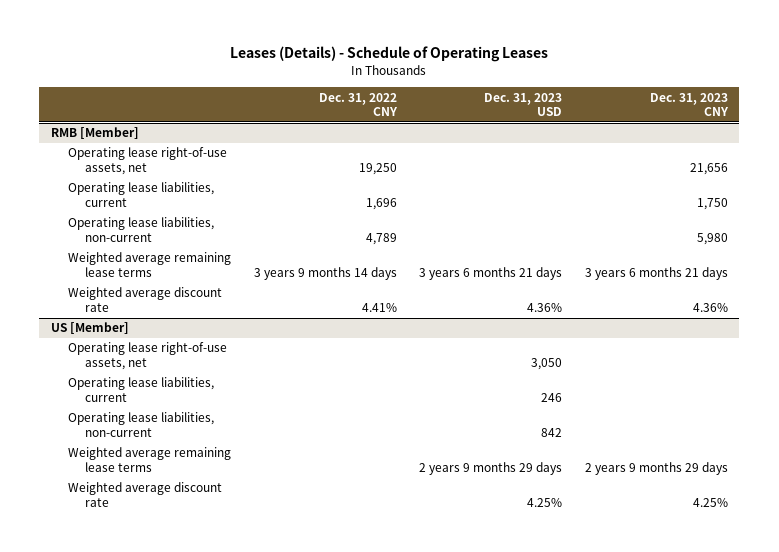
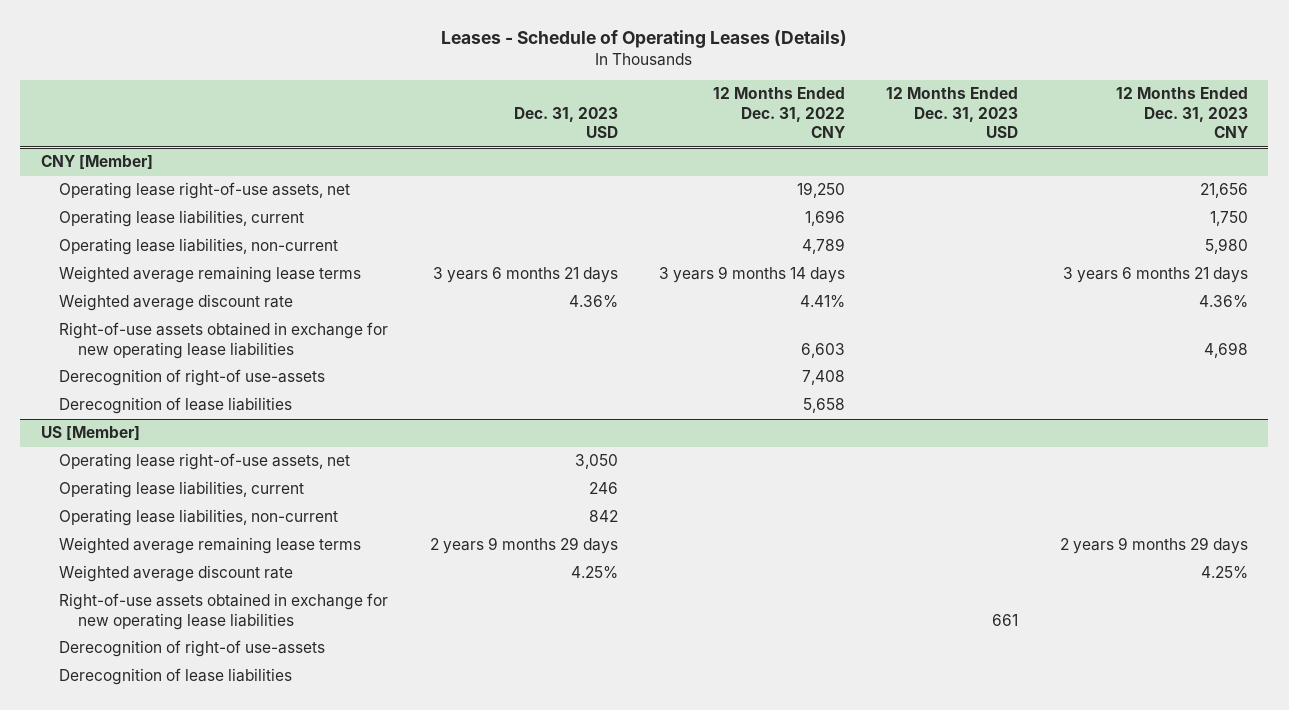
- Leases (Details) - Schedule of Operating Leases
+ Leases - Schedule of Operating Leases (Details)
- | Dec. 31, 2022 CNY | Dec. 31, 2023 USD | Dec. 31, 2023 CNY
+ | Dec. 31, 2023 USD | 12 Months Ended Dec. 31, 2022 CNY | 12 Months Ended Dec. 31, 2023 USD | 12 Months Ended Dec. 31, 2023 CNY
- RMB [Member]
+ CNY [Member]
+ Right-of-use assets obtained in exchange for new operating lease liabilities | | 6,603 | | 4,698
+ Derecognition of right-of use-assets | | 7,408 | |
+ Derecognition of lease liabilities | | 5,658 | |
@ US [Member]
+ Right-of-use assets obtained in exchange for new operating lease liabilities | | | 661 |
+ Derecognition of right-of use-assets
+ Derecognition of lease liabilities

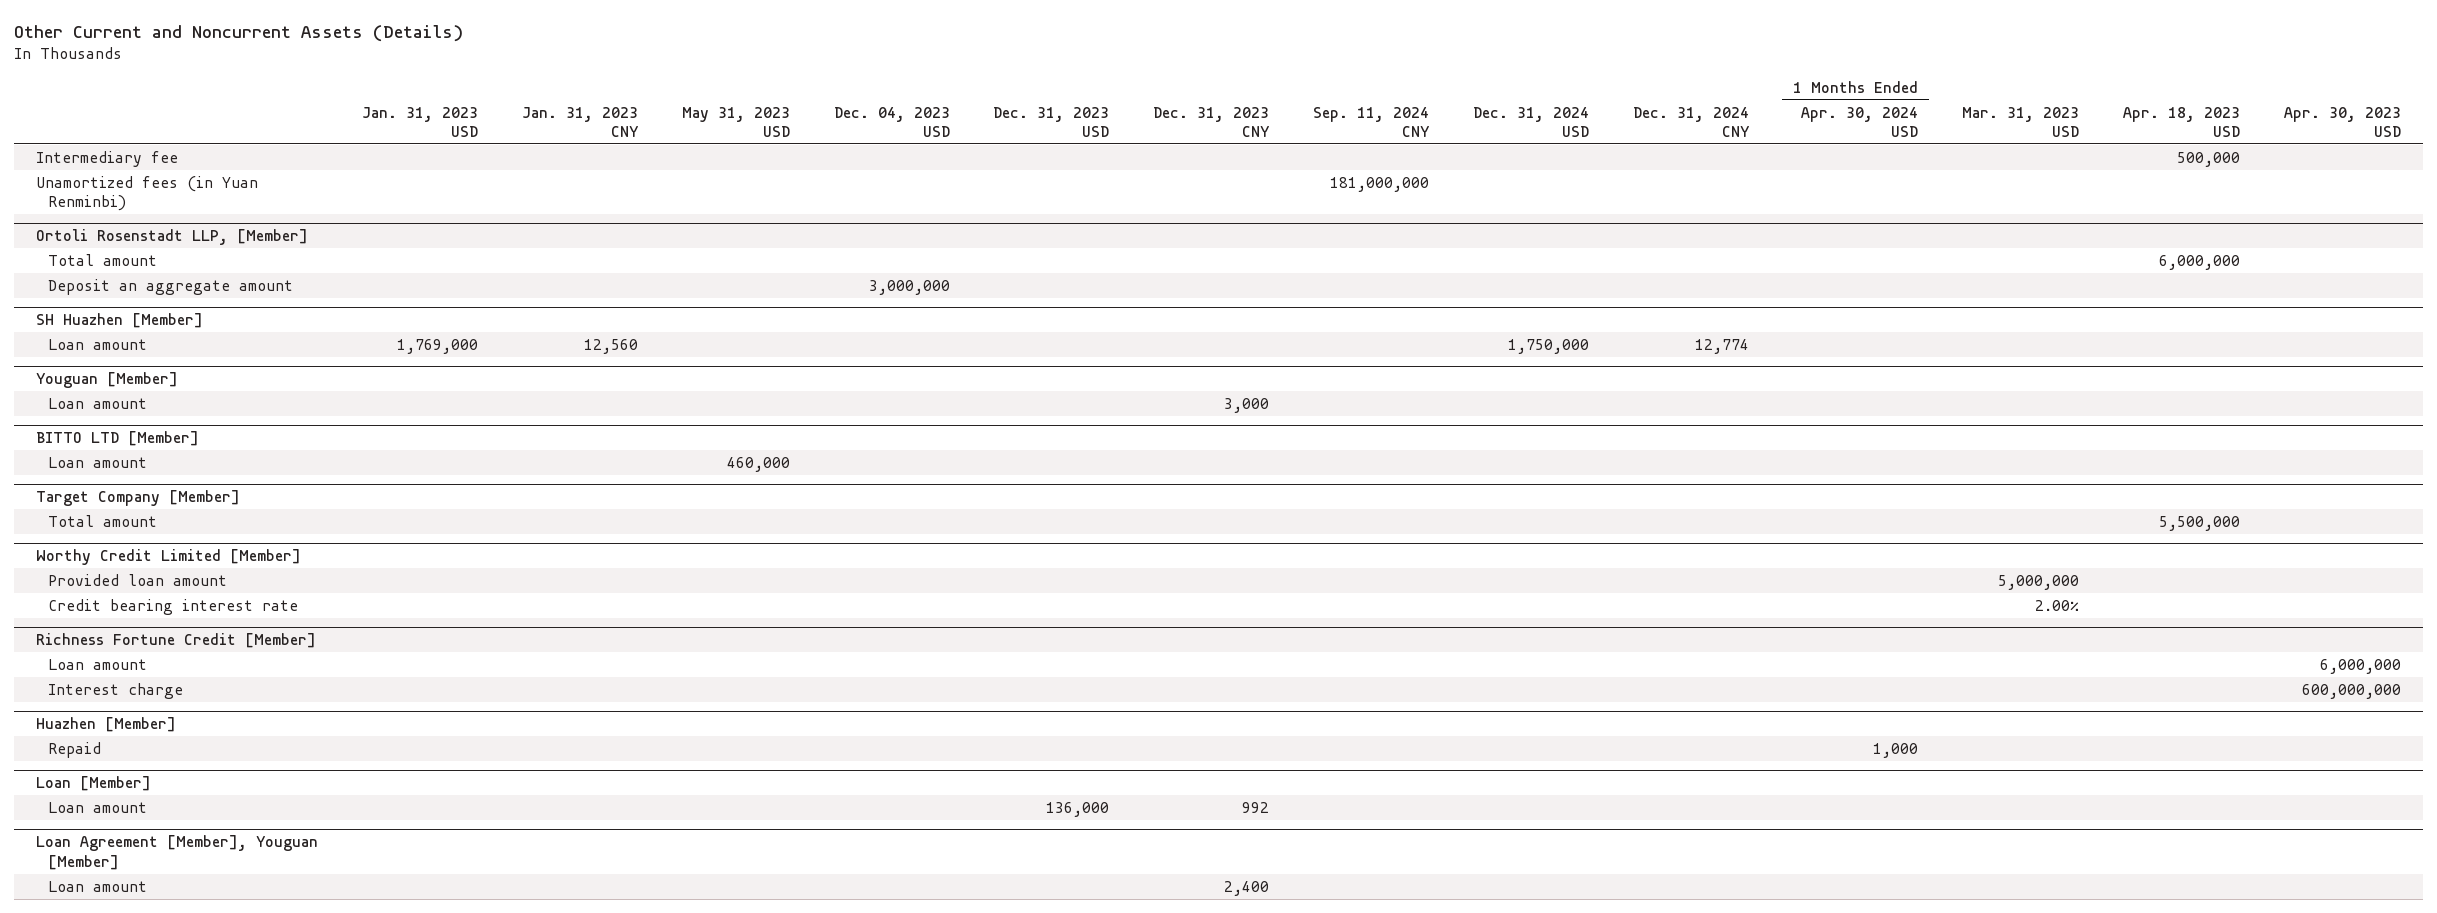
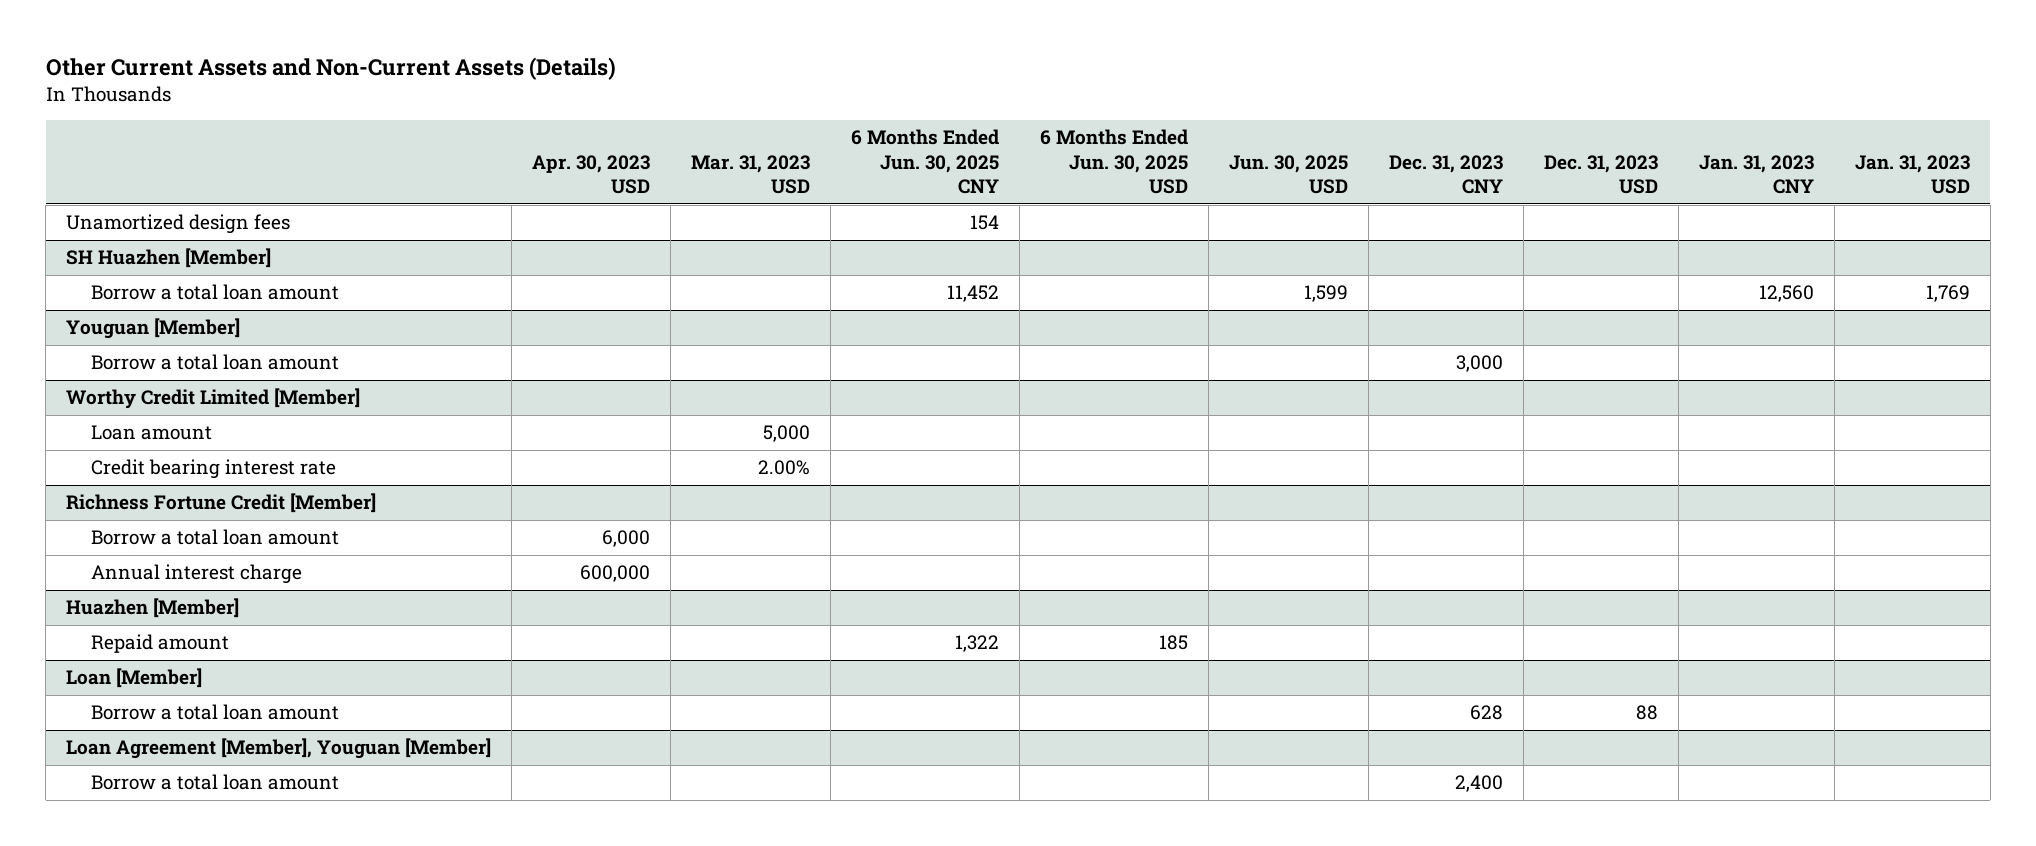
- Other Current and Noncurrent Assets (Details)
+ Other Current Assets and Non-Current Assets (Details)
- | Jan. 31, 2023 USD | Jan. 31, 2023 CNY | May 31, 2023 USD | Dec. 04, 2023 USD | Dec. 31, 2023 USD | Dec. 31, 2023 CNY | Sep. 11, 2024 CNY | Dec. 31, 2024 USD | Dec. 31, 2024 CNY | 1 Months Ended Apr. 30, 2024 USD | Mar. 31, 2023 USD | Apr. 18, 2023 USD | Apr. 30, 2023 USD
+ | Apr. 30, 2023 USD | Mar. 31, 2023 USD | 6 Months Ended Jun. 30, 2025 CNY | 6 Months Ended Jun. 30, 2025 USD | Jun. 30, 2025 USD | Dec. 31, 2023 CNY | Dec. 31, 2023 USD | Jan. 31, 2023 CNY | Jan. 31, 2023 USD
- Intermediary fee | | | | | | | | | | | | 500,000 |
- Unamortized fees (in Yuan Renminbi) | | | | | | | 181,000,000 | | | | | |
- Ortoli Rosenstadt LLP, [Member]
- Total amount | | | | | | | | | | | | 6,000,000 |
- Deposit an aggregate amount | | | | 3,000,000 | | | | | | | | |
+ Unamortized design fees | | | 154 | | | | | |
@ SH Huazhen [Member]
- Loan amount | 1,769,000 | 12,560 | | | | | | 1,750,000 | 12,774 | | | |
+ Borrow a total loan amount | | | 11,452 | | 1,599 | | | 12,560 | 1,769
@ Youguan [Member]
- Loan amount | | | | | | 3,000 | | | | | | |
- BITTO LTD [Member]
- Loan amount | | | 460,000 | | | | | | | | | |
- Target Company [Member]
- Total amount | | | | | | | | | | | | 5,500,000 |
@ Youguan [Member]
+ Borrow a total loan amount | | | | | | 3,000 | | |
@ Worthy Credit Limited [Member]
- Provided loan amount | | | | | | | | | | | 5,000,000 | |
+ Loan amount | | 5,000 | | | | | | |
@ Richness Fortune Credit [Member]
- Loan amount | | | | | | | | | | | | | 6,000,000
- Interest charge | | | | | | | | | | | | | 600,000,000
+ Borrow a total loan amount | 6,000 | | | | | | | |
+ Annual interest charge | 600,000 | | | | | | | |
@ Huazhen [Member]
- Repaid | | | | | | | | | | 1,000 | | |
+ Repaid amount | | | 1,322 | 185 | | | | |
@ Loan [Member]
- Loan amount | | | | | 136,000 | 992 | | | | | | |
+ Borrow a total loan amount | | | | | | 628 | 88 | |
@ Loan Agreement [Member], Youguan [Member]
- Loan amount | | | | | | 2,400 | | | | | | |
+ Borrow a total loan amount | | | | | | 2,400 | | |

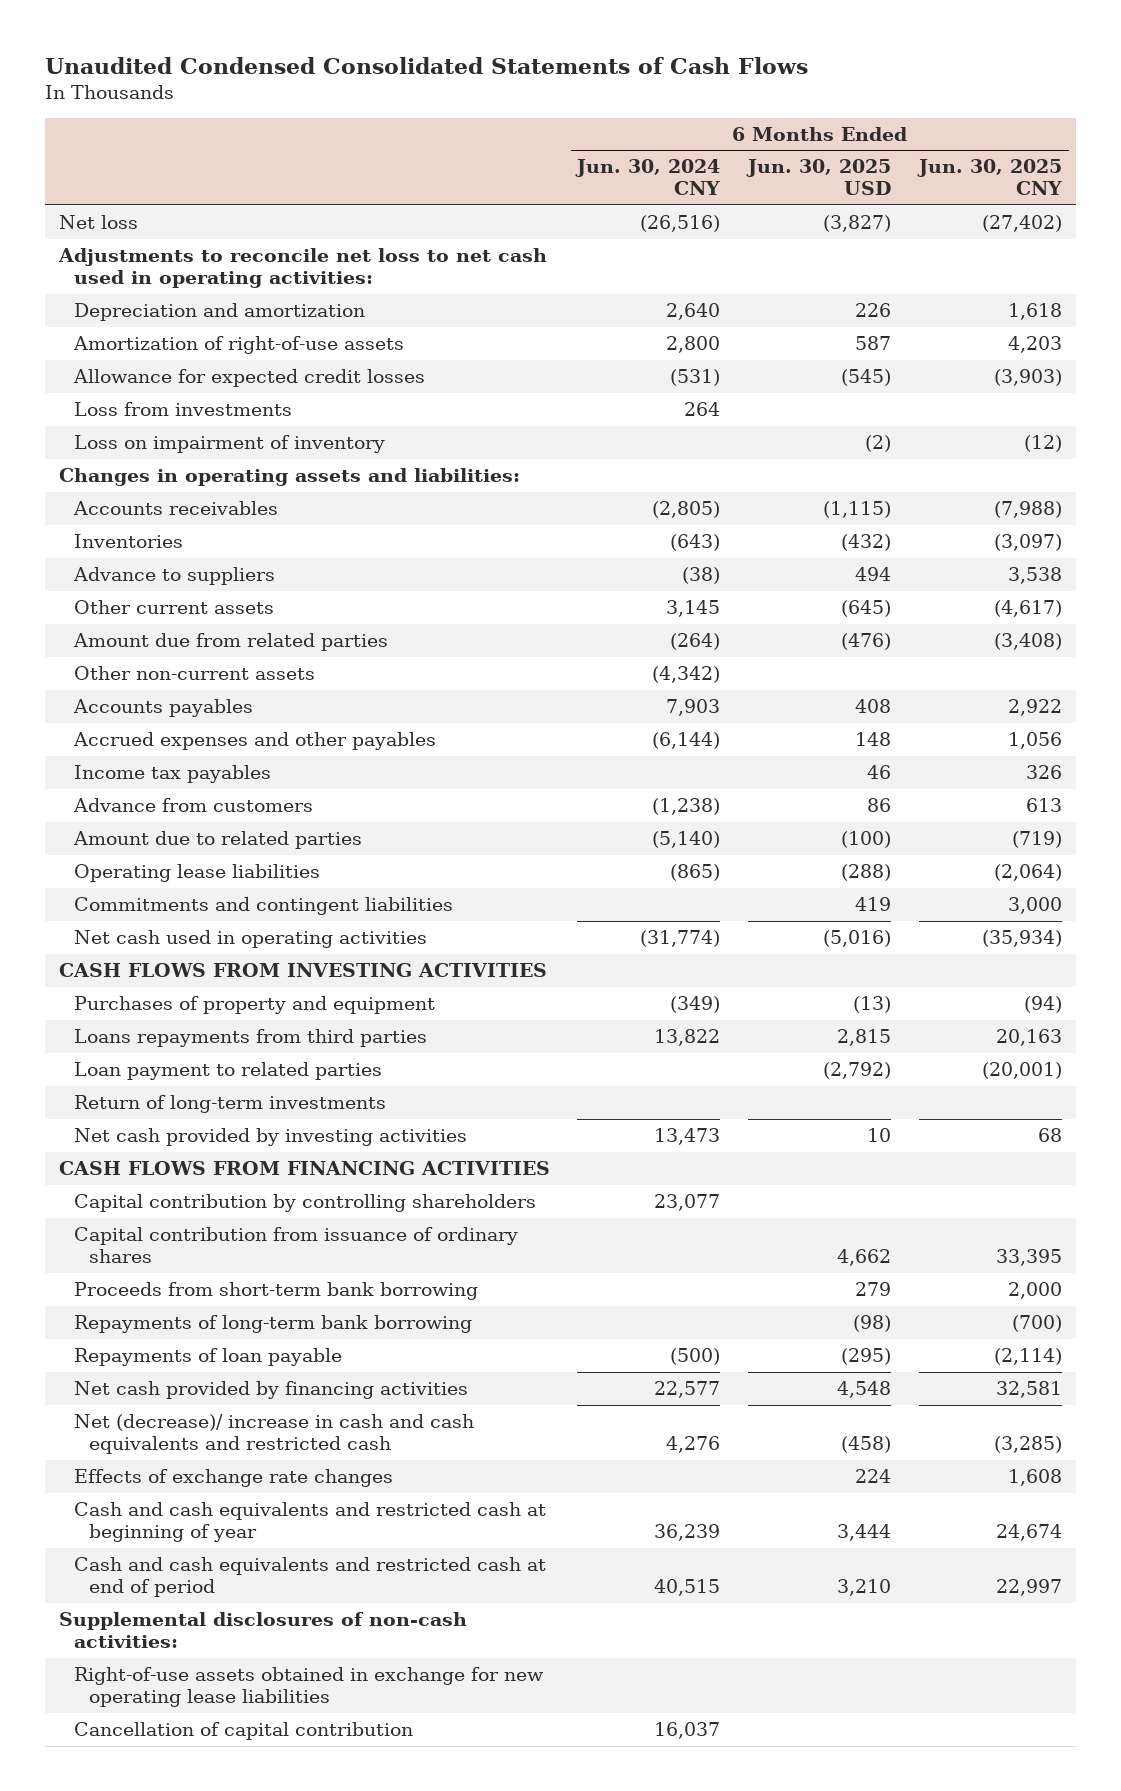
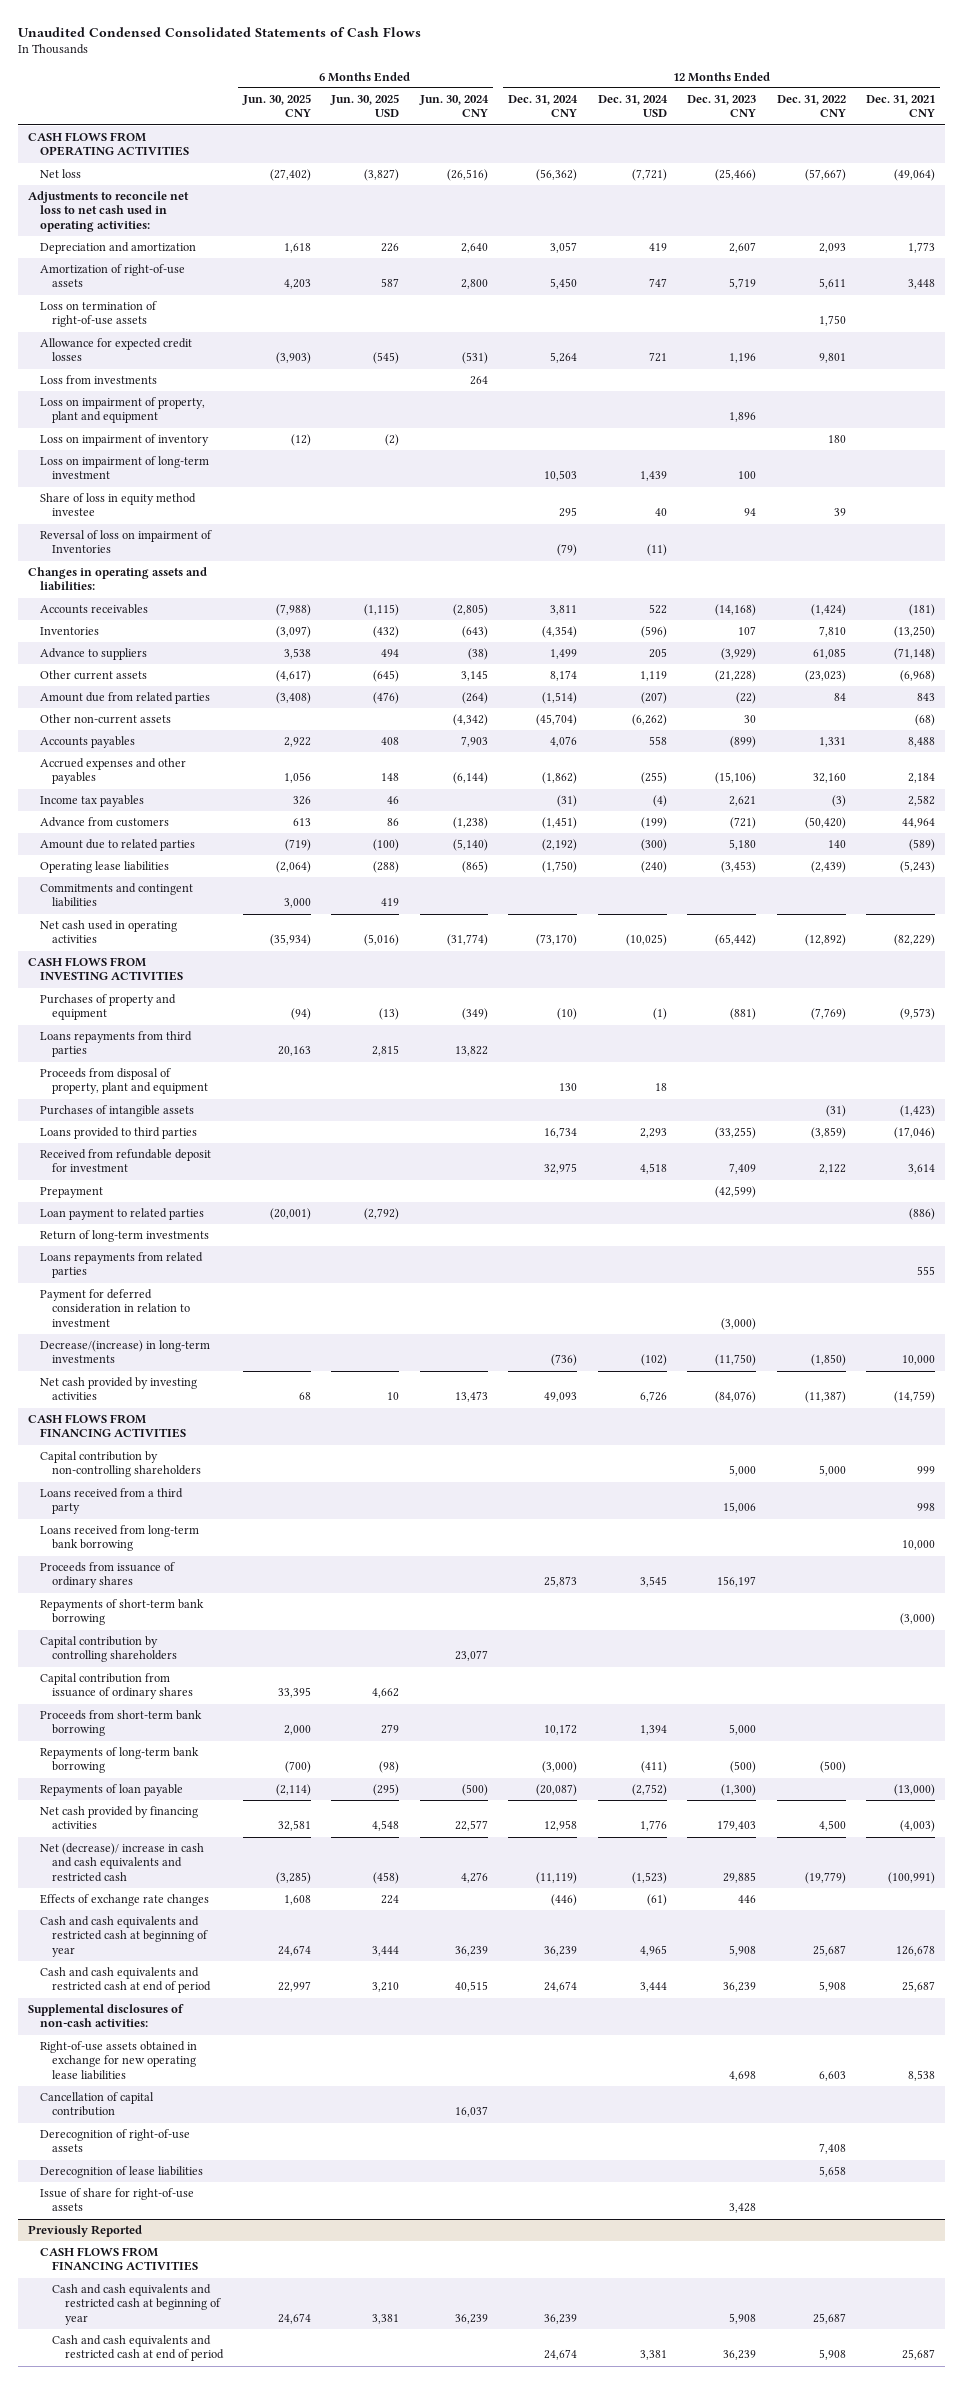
- | 6 Months Ended Jun. 30, 2024 CNY | 6 Months Ended Jun. 30, 2025 USD | 6 Months Ended Jun. 30, 2025 CNY
+ | 6 Months Ended Jun. 30, 2025 CNY | 6 Months Ended Jun. 30, 2025 USD | 6 Months Ended Jun. 30, 2024 CNY | 12 Months Ended Dec. 31, 2024 CNY | 12 Months Ended Dec. 31, 2024 USD | 12 Months Ended Dec. 31, 2023 CNY | 12 Months Ended Dec. 31, 2022 CNY | 12 Months Ended Dec. 31, 2021 CNY
+ CASH FLOWS FROM OPERATING ACTIVITIES
+ Loss on termination of right-of-use assets | | | | | | | 1,750 |
+ Loss on impairment of property, plant and equipment | | | | | | 1,896 | |
+ Loss on impairment of long-term investment | | | | 10,503 | 1,439 | 100 | |
+ Share of loss in equity method investee | | | | 295 | 40 | 94 | 39 |
+ Reversal of loss on impairment of Inventories | | | | (79) | (11) | | |
+ Proceeds from disposal of property, plant and equipment | | | | 130 | 18 | | |
+ Purchases of intangible assets | | | | | | | (31) | (1,423)
+ Loans provided to third parties | | | | 16,734 | 2,293 | (33,255) | (3,859) | (17,046)
+ Received from refundable deposit for investment | | | | 32,975 | 4,518 | 7,409 | 2,122 | 3,614
+ Prepayment | | | | | | (42,599) | |
+ Loans repayments from related parties | | | | | | | | 555
+ Payment for deferred consideration in relation to investment | | | | | | (3,000) | |
+ Decrease/(increase) in long-term investments | | | | (736) | (102) | (11,750) | (1,850) | 10,000
+ Capital contribution by non-controlling shareholders | | | | | | 5,000 | 5,000 | 999
+ Loans received from a third party | | | | | | 15,006 | | 998
+ Loans received from long-term bank borrowing | | | | | | | | 10,000
+ Proceeds from issuance of ordinary shares | | | | 25,873 | 3,545 | 156,197 | |
+ Repayments of short-term bank borrowing | | | | | | | | (3,000)
+ Derecognition of right-of-use assets | | | | | | | 7,408 |
+ Derecognition of lease liabilities | | | | | | | 5,658 |
+ Issue of share for right-of-use assets | | | | | | 3,428 | |
+ Previously Reported
+ CASH FLOWS FROM FINANCING ACTIVITIES
+ Cash and cash equivalents and restricted cash at beginning of year | 24,674 | 3,381 | 36,239 | 36,239 | | 5,908 | 25,687 |
+ Cash and cash equivalents and restricted cash at end of period | | | | 24,674 | 3,381 | 36,239 | 5,908 | 25,687

